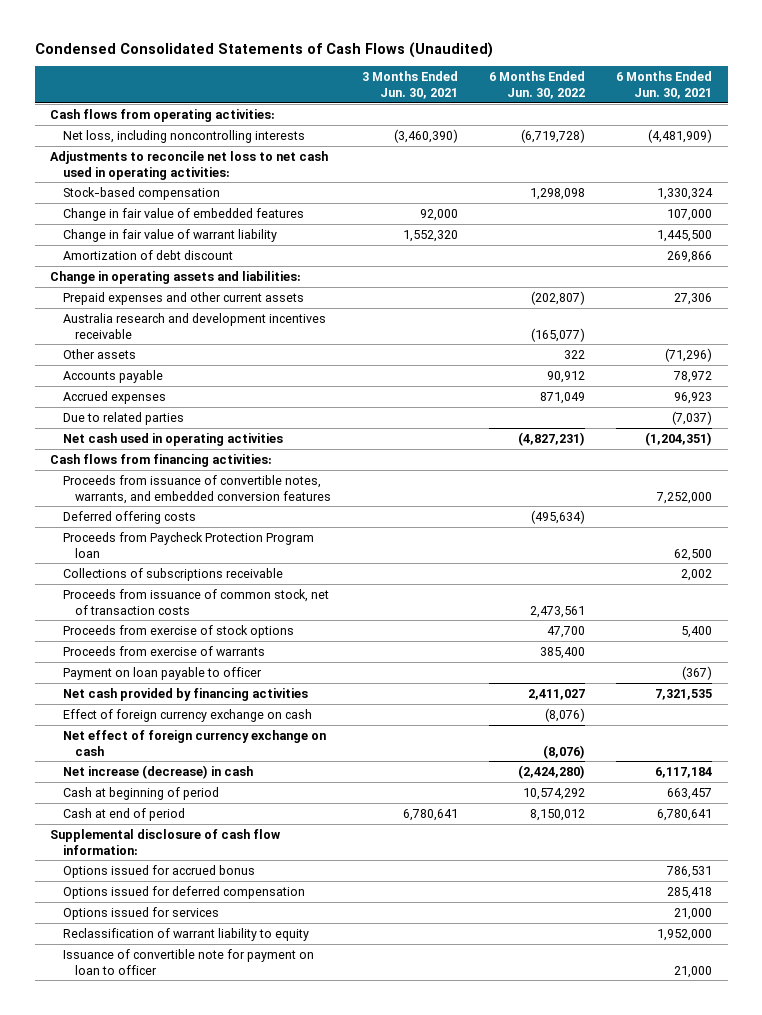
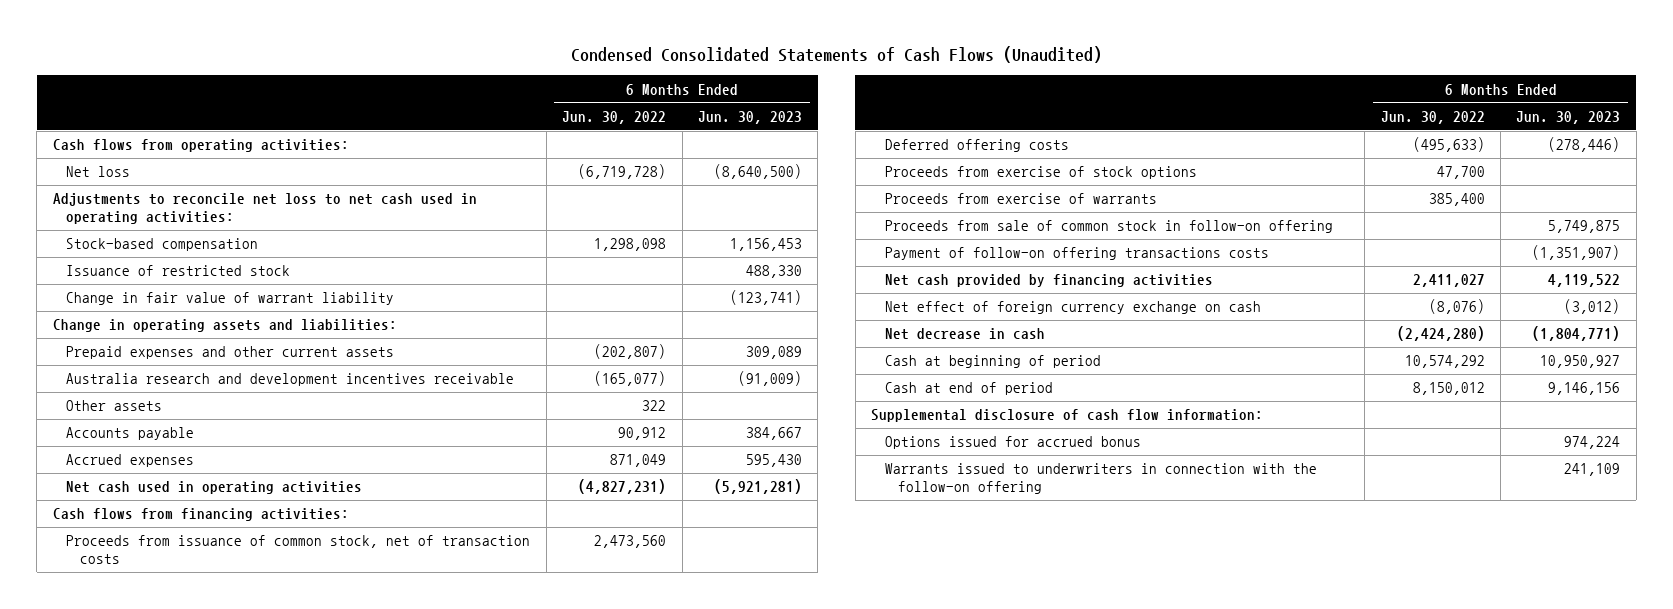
- | 3 Months Ended Jun. 30, 2021 | 6 Months Ended Jun. 30, 2022 | 6 Months Ended Jun. 30, 2021
+ | 6 Months Ended Jun. 30, 2022 | 6 Months Ended Jun. 30, 2023
- Net loss, including noncontrolling interests | (3,460,390) | (6,719,728) | (4,481,909)
+ Net loss | (6,719,728) | (8,640,500)
- Change in fair value of embedded features | 92,000 | | 107,000
+ Issuance of restricted stock | | 488,330
- Amortization of debt discount | | | 269,866
- Due to related parties | | | (7,037)
- Proceeds from issuance of convertible notes, warrants, and embedded conversion features | | | 7,252,000
- Deferred offering costs | | (495,634) |
- Proceeds from Paycheck Protection Program loan | | | 62,500
- Collections of subscriptions receivable | | | 2,002
- Proceeds from issuance of common stock, net of transaction costs | | 2,473,561 |
+ Proceeds from issuance of common stock, net of transaction costs | 2,473,560 |
+ Deferred offering costs | (495,633) | (278,446)
- Payment on loan payable to officer | | | (367)
+ Proceeds from sale of common stock in follow-on offering | | 5,749,875
+ Payment of follow-on offering transactions costs | | (1,351,907)
- Effect of foreign currency exchange on cash | | (8,076) |
- Net increase (decrease) in cash | | (2,424,280) | 6,117,184
+ Net decrease in cash | (2,424,280) | (1,804,771)
- Options issued for deferred compensation | | | 285,418
- Options issued for services | | | 21,000
- Reclassification of warrant liability to equity | | | 1,952,000
- Issuance of convertible note for payment on loan to officer | | | 21,000
+ Warrants issued to underwriters in connection with the follow-on offering | | 241,109

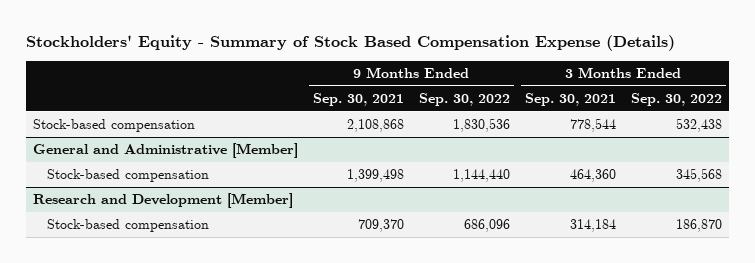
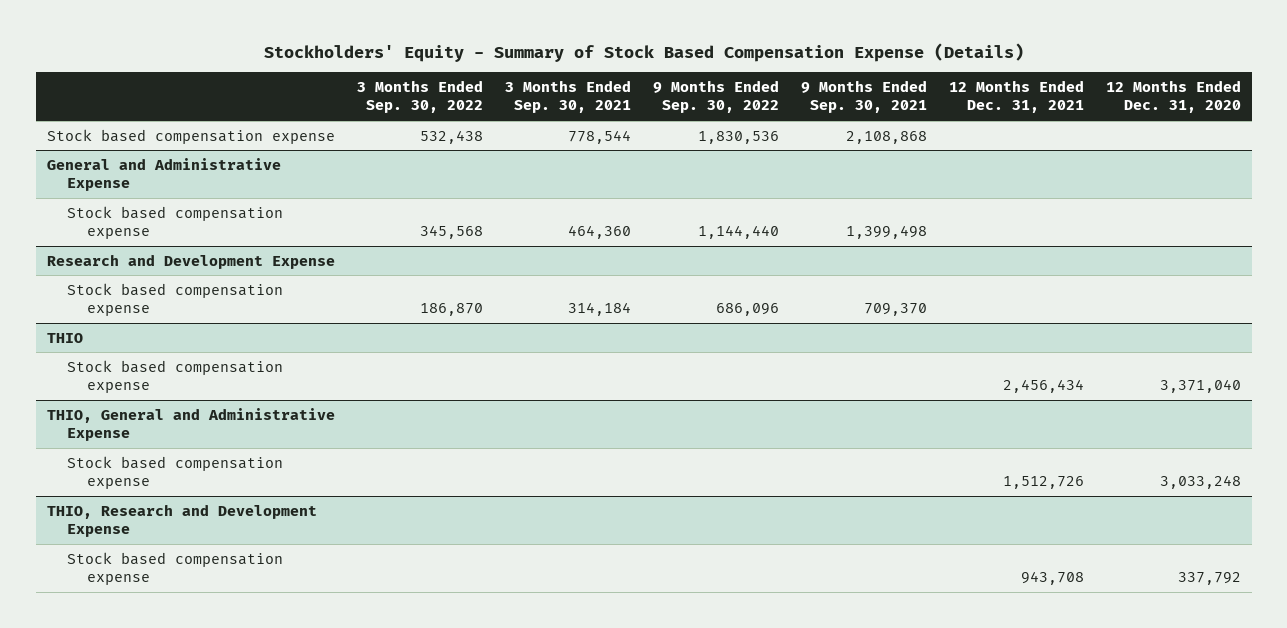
- | 9 Months Ended Sep. 30, 2021 | 9 Months Ended Sep. 30, 2022 | 3 Months Ended Sep. 30, 2021 | 3 Months Ended Sep. 30, 2022
+ | 3 Months Ended Sep. 30, 2022 | 3 Months Ended Sep. 30, 2021 | 9 Months Ended Sep. 30, 2022 | 9 Months Ended Sep. 30, 2021 | 12 Months Ended Dec. 31, 2021 | 12 Months Ended Dec. 31, 2020
- Stock-based compensation | 2,108,868 | 1,830,536 | 778,544 | 532,438
- General and Administrative [Member]
- Stock-based compensation | 1,399,498 | 1,144,440 | 464,360 | 345,568
- Research and Development [Member]
- Stock-based compensation | 709,370 | 686,096 | 314,184 | 186,870
+ Stock based compensation expense | 532,438 | 778,544 | 1,830,536 | 2,108,868 | |
+ General and Administrative Expense
+ Stock based compensation expense | 345,568 | 464,360 | 1,144,440 | 1,399,498 | |
+ Research and Development Expense
+ Stock based compensation expense | 186,870 | 314,184 | 686,096 | 709,370 | |
+ THIO
+ Stock based compensation expense | | | | | 2,456,434 | 3,371,040
+ THIO, General and Administrative Expense
+ Stock based compensation expense | | | | | 1,512,726 | 3,033,248
+ THIO, Research and Development Expense
+ Stock based compensation expense | | | | | 943,708 | 337,792

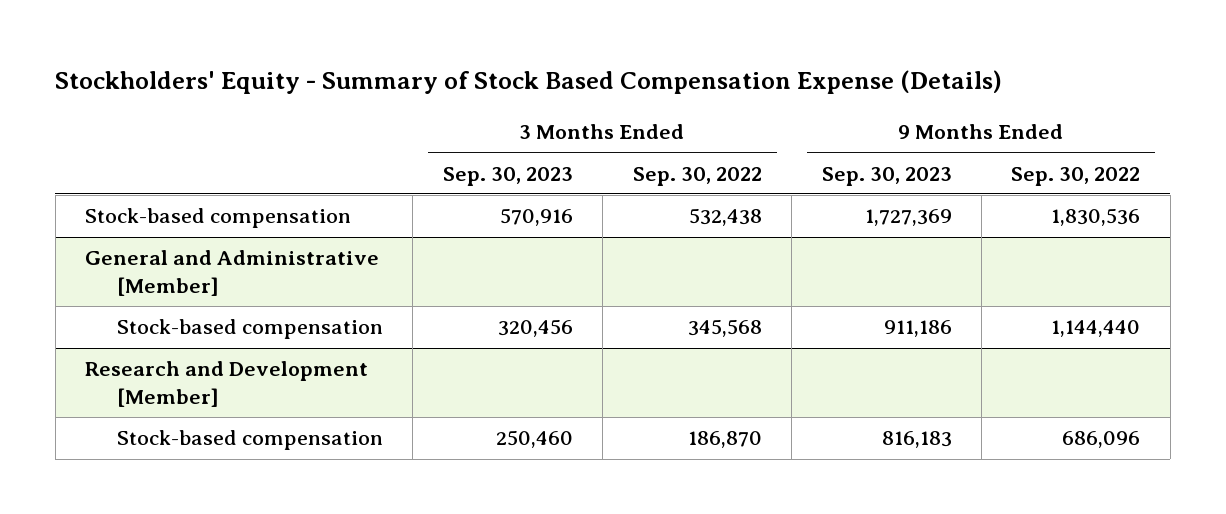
- | 3 Months Ended Sep. 30, 2022 | 3 Months Ended Sep. 30, 2021 | 9 Months Ended Sep. 30, 2022 | 9 Months Ended Sep. 30, 2021 | 12 Months Ended Dec. 31, 2021 | 12 Months Ended Dec. 31, 2020
+ | 3 Months Ended Sep. 30, 2023 | 3 Months Ended Sep. 30, 2022 | 9 Months Ended Sep. 30, 2023 | 9 Months Ended Sep. 30, 2022
- Stock based compensation expense | 532,438 | 778,544 | 1,830,536 | 2,108,868 | |
- General and Administrative Expense
- Stock based compensation expense | 345,568 | 464,360 | 1,144,440 | 1,399,498 | |
- Research and Development Expense
- Stock based compensation expense | 186,870 | 314,184 | 686,096 | 709,370 | |
- THIO
- Stock based compensation expense | | | | | 2,456,434 | 3,371,040
- THIO, General and Administrative Expense
- Stock based compensation expense | | | | | 1,512,726 | 3,033,248
- THIO, Research and Development Expense
- Stock based compensation expense | | | | | 943,708 | 337,792
+ Stock-based compensation | 570,916 | 532,438 | 1,727,369 | 1,830,536
+ General and Administrative [Member]
+ Stock-based compensation | 320,456 | 345,568 | 911,186 | 1,144,440
+ Research and Development [Member]
+ Stock-based compensation | 250,460 | 186,870 | 816,183 | 686,096

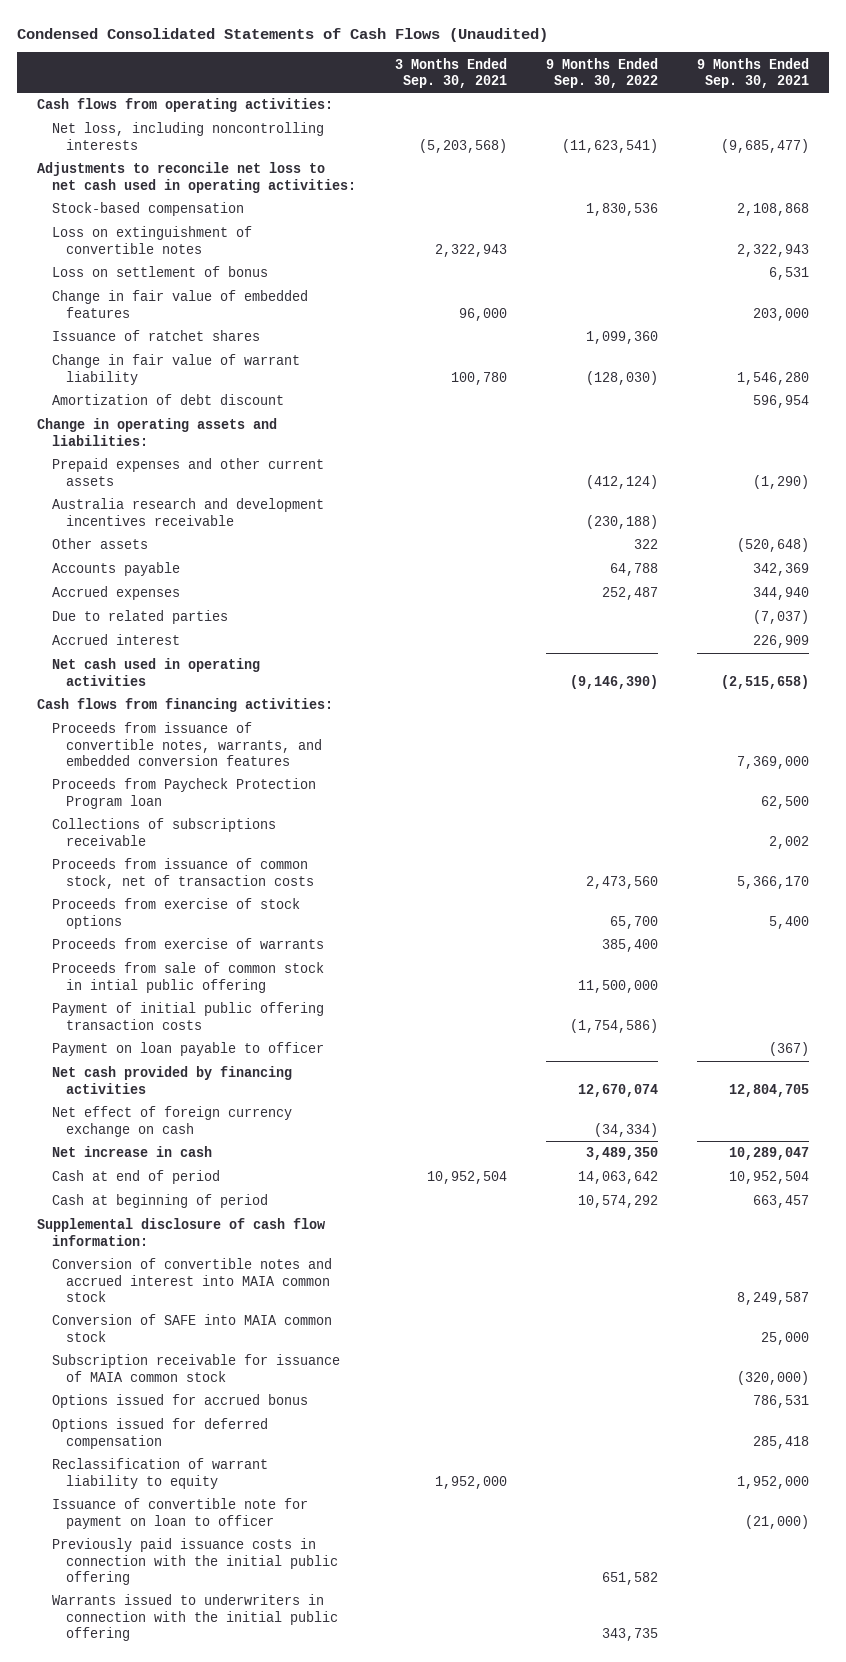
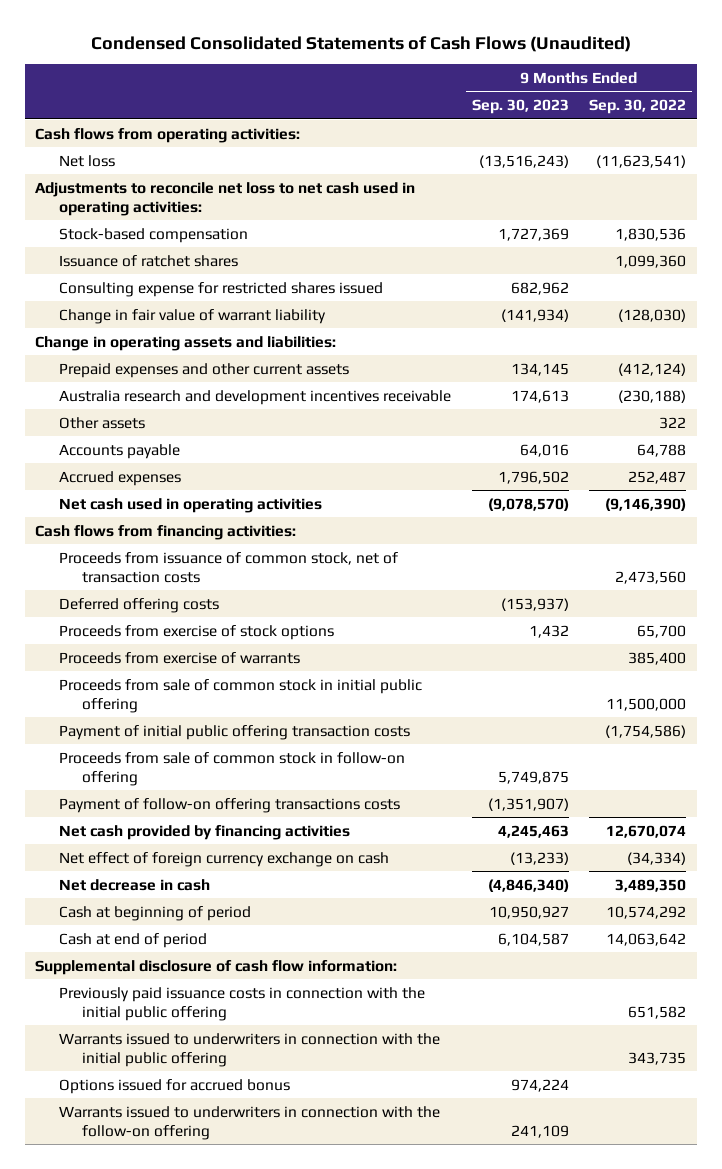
- | 3 Months Ended Sep. 30, 2021 | 9 Months Ended Sep. 30, 2022 | 9 Months Ended Sep. 30, 2021
+ | 9 Months Ended Sep. 30, 2023 | 9 Months Ended Sep. 30, 2022
- Net loss, including noncontrolling interests | (5,203,568) | (11,623,541) | (9,685,477)
+ Net loss | (13,516,243) | (11,623,541)
- Loss on extinguishment of convertible notes | 2,322,943 | | 2,322,943
- Loss on settlement of bonus | | | 6,531
- Change in fair value of embedded features | 96,000 | | 203,000
+ Consulting expense for restricted shares issued | 682,962 |
- Amortization of debt discount | | | 596,954
- Due to related parties | | | (7,037)
- Accrued interest | | | 226,909
- Proceeds from issuance of convertible notes, warrants, and embedded conversion features | | | 7,369,000
- Proceeds from Paycheck Protection Program loan | | | 62,500
- Collections of subscriptions receivable | | | 2,002
+ Deferred offering costs | (153,937) |
- Proceeds from sale of common stock in intial public offering | | 11,500,000 |
+ Proceeds from sale of common stock in initial public offering | | 11,500,000
- Payment on loan payable to officer | | | (367)
+ Proceeds from sale of common stock in follow-on offering | 5,749,875 |
+ Payment of follow-on offering transactions costs | (1,351,907) |
- Net increase in cash | | 3,489,350 | 10,289,047
+ Net decrease in cash | (4,846,340) | 3,489,350
moved down: Cash at end of period | 6,104,587 | 14,063,642
- Conversion of convertible notes and accrued interest into MAIA common stock | | | 8,249,587
- Conversion of SAFE into MAIA common stock | | | 25,000
- Subscription receivable for issuance of MAIA common stock | | | (320,000)
- Options issued for deferred compensation | | | 285,418
- Reclassification of warrant liability to equity | 1,952,000 | | 1,952,000
- Issuance of convertible note for payment on loan to officer | | | (21,000)
moved down: Options issued for accrued bonus | 974,224 |
+ Warrants issued to underwriters in connection with the follow-on offering | 241,109 |

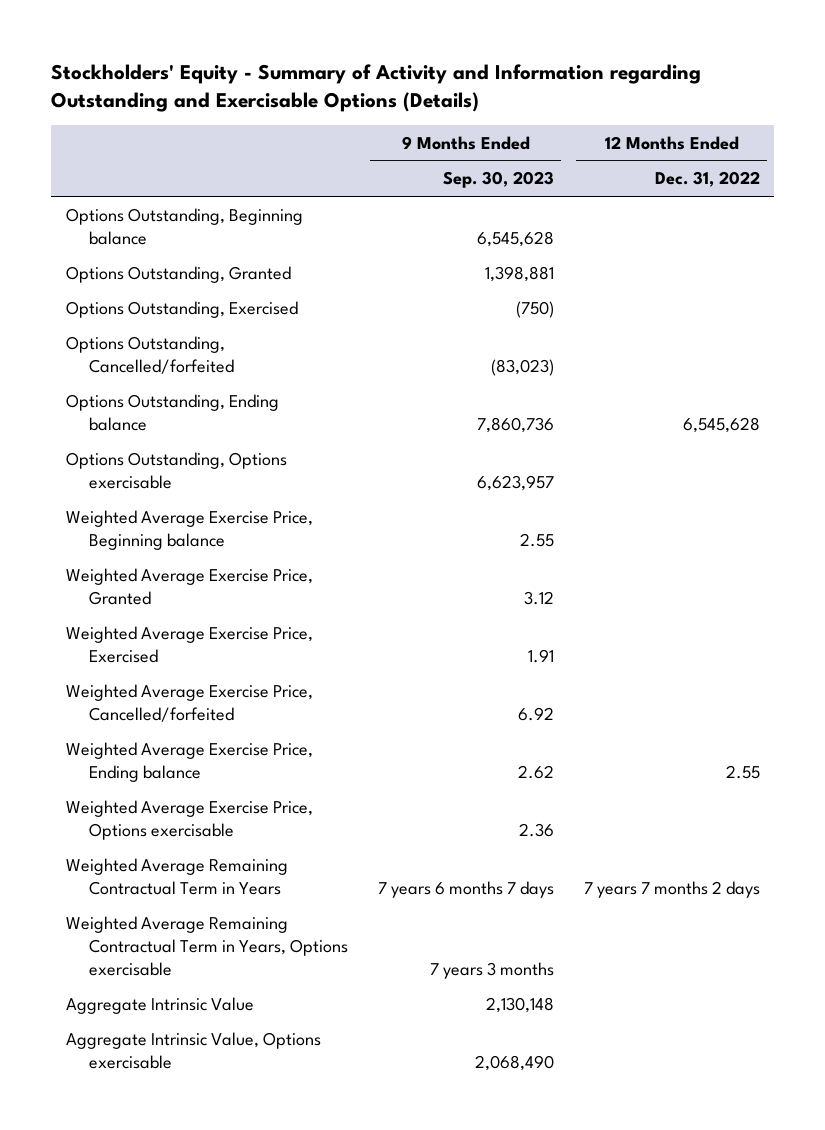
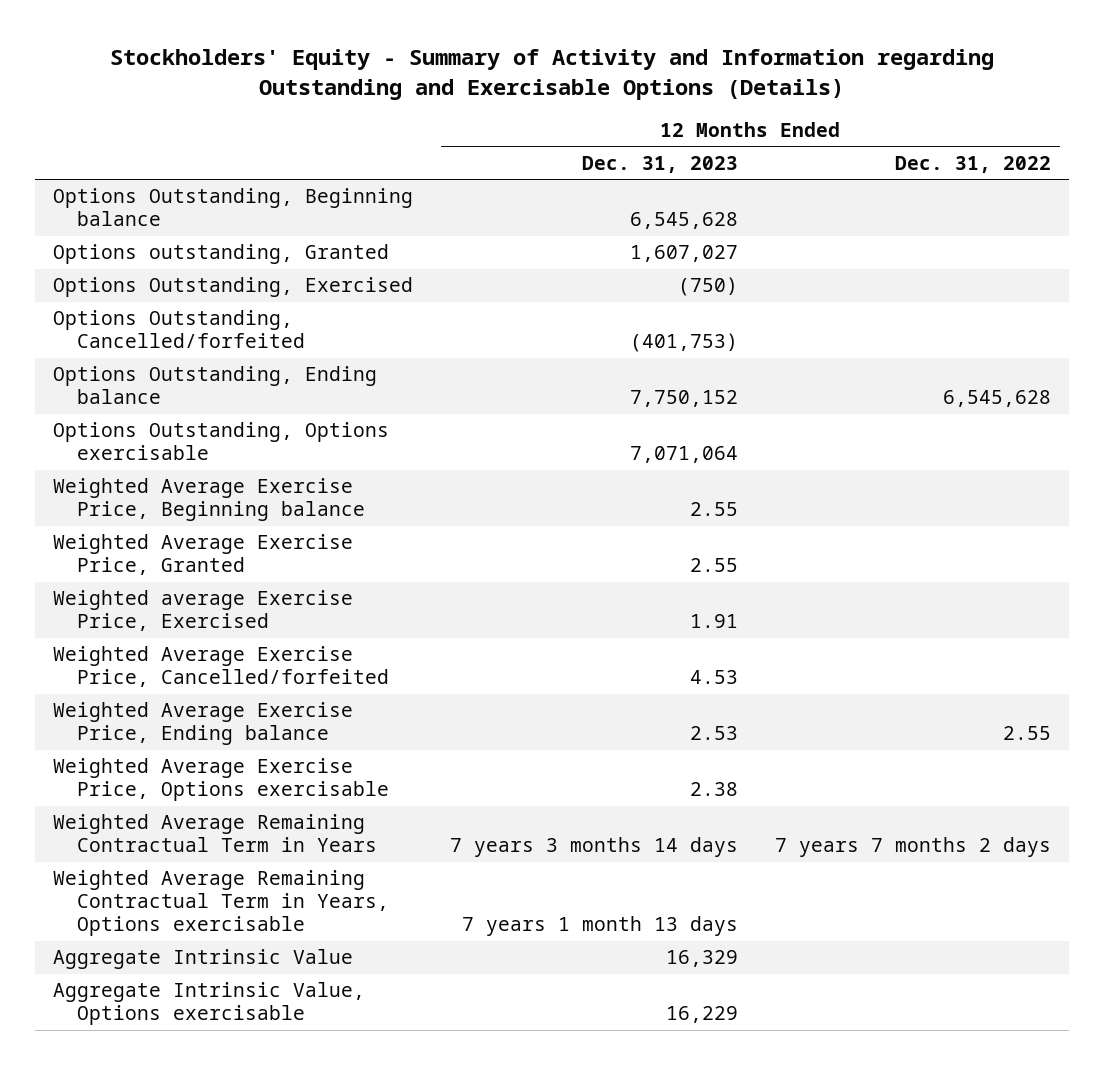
- | 9 Months Ended Sep. 30, 2023 | 12 Months Ended Dec. 31, 2022
+ | 12 Months Ended Dec. 31, 2023 | 12 Months Ended Dec. 31, 2022
- Options Outstanding, Granted | 1,398,881 |
+ Options outstanding, Granted | 1,607,027 |
- Weighted Average Exercise Price, Exercised | 1.91 |
+ Weighted average Exercise Price, Exercised | 1.91 |

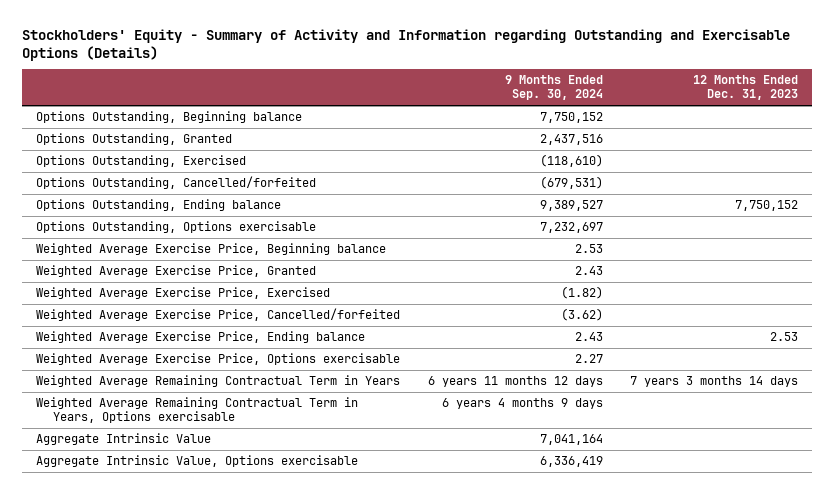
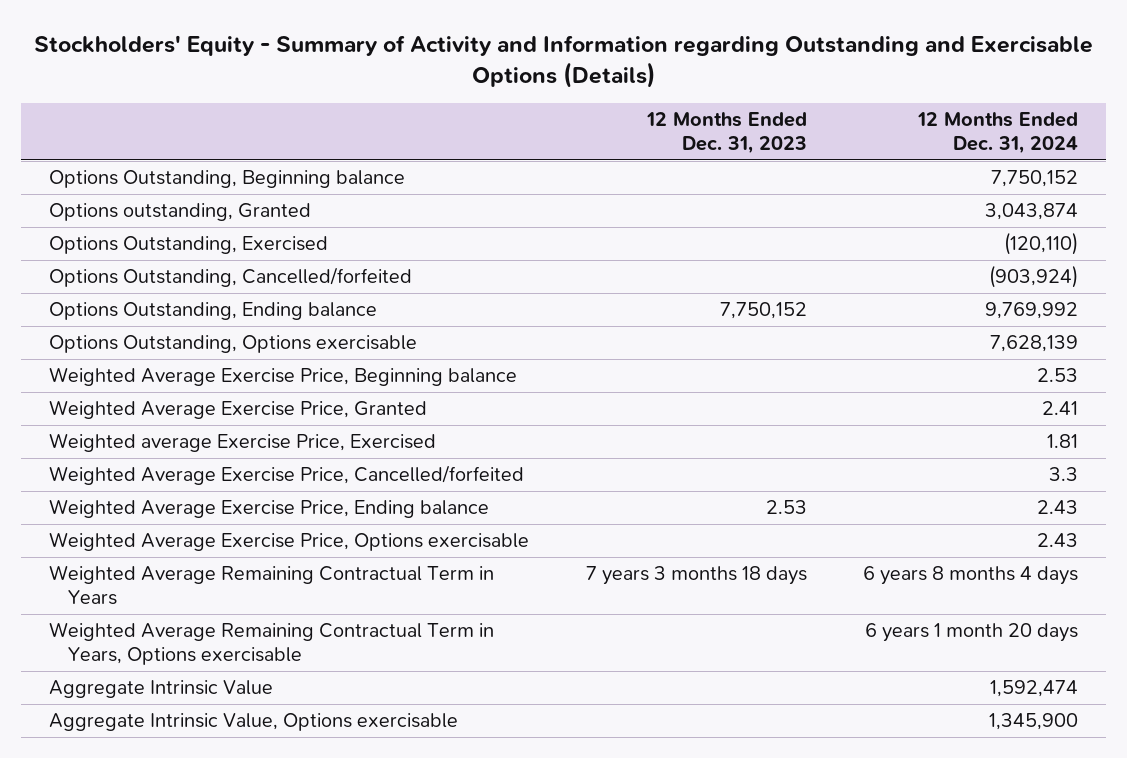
- | 9 Months Ended Sep. 30, 2024 | 12 Months Ended Dec. 31, 2023
+ | 12 Months Ended Dec. 31, 2023 | 12 Months Ended Dec. 31, 2024
- Options Outstanding, Granted | 2,437,516 |
+ Options outstanding, Granted | | 3,043,874
- Weighted Average Exercise Price, Exercised | (1.82) |
+ Weighted average Exercise Price, Exercised | | 1.81
- Weighted Average Remaining Contractual Term in Years | 6 years 11 months 12 days | 7 years 3 months 14 days
+ Weighted Average Remaining Contractual Term in Years | 7 years 3 months 18 days | 6 years 8 months 4 days

